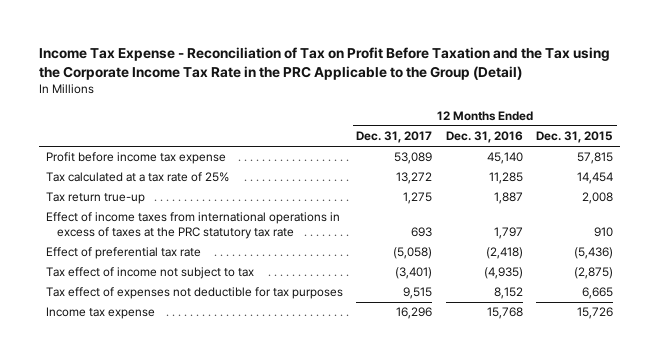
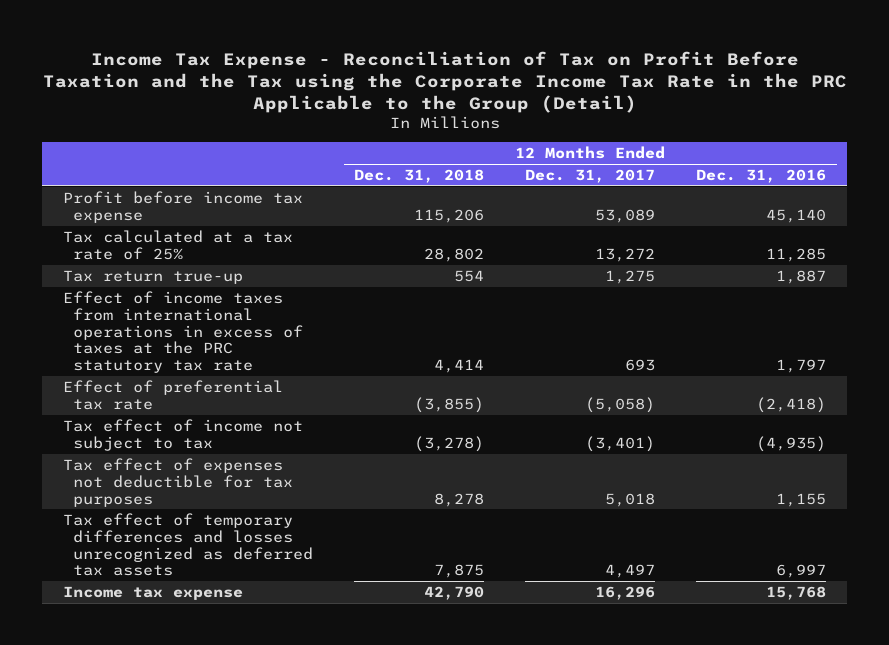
- | 12 Months Ended Dec. 31, 2017 | 12 Months Ended Dec. 31, 2016 | 12 Months Ended Dec. 31, 2015
+ | 12 Months Ended Dec. 31, 2018 | 12 Months Ended Dec. 31, 2017 | 12 Months Ended Dec. 31, 2016
- Tax effect of expenses not deductible for tax purposes | 9,515 | 8,152 | 6,665
+ Tax effect of expenses not deductible for tax purposes | 8,278 | 5,018 | 1,155
+ Tax effect of temporary differences and losses unrecognized as deferred tax assets | 7,875 | 4,497 | 6,997

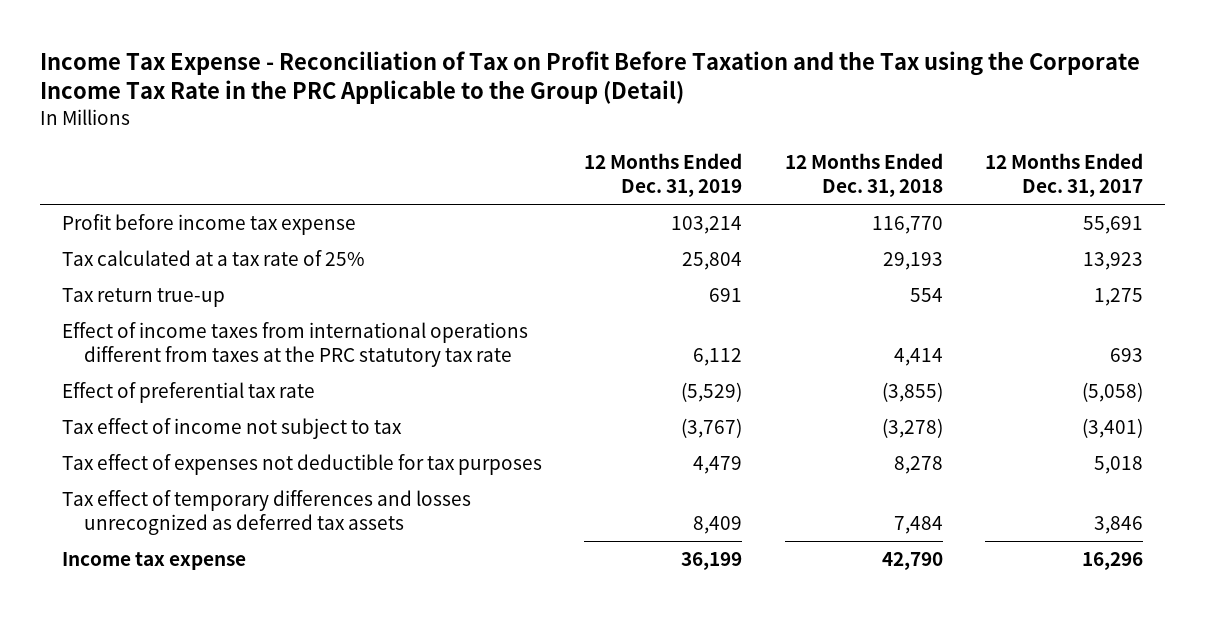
- | 12 Months Ended Dec. 31, 2018 | 12 Months Ended Dec. 31, 2017 | 12 Months Ended Dec. 31, 2016
+ | 12 Months Ended Dec. 31, 2019 | 12 Months Ended Dec. 31, 2018 | 12 Months Ended Dec. 31, 2017
- Profit before income tax expense | 115,206 | 53,089 | 45,140
- Tax calculated at a tax rate of 25% | 28,802 | 13,272 | 11,285
+ Profit before income tax expense | 103,214 | 116,770 | 55,691
+ Tax calculated at a tax rate of 25% | 25,804 | 29,193 | 13,923
- Effect of income taxes from international operations in excess of taxes at the PRC statutory tax rate | 4,414 | 693 | 1,797
+ Effect of income taxes from international operations different from taxes at the PRC statutory tax rate | 6,112 | 4,414 | 693
- Tax effect of temporary differences and losses unrecognized as deferred tax assets | 7,875 | 4,497 | 6,997
+ Tax effect of temporary differences and losses unrecognized as deferred tax assets | 8,409 | 7,484 | 3,846

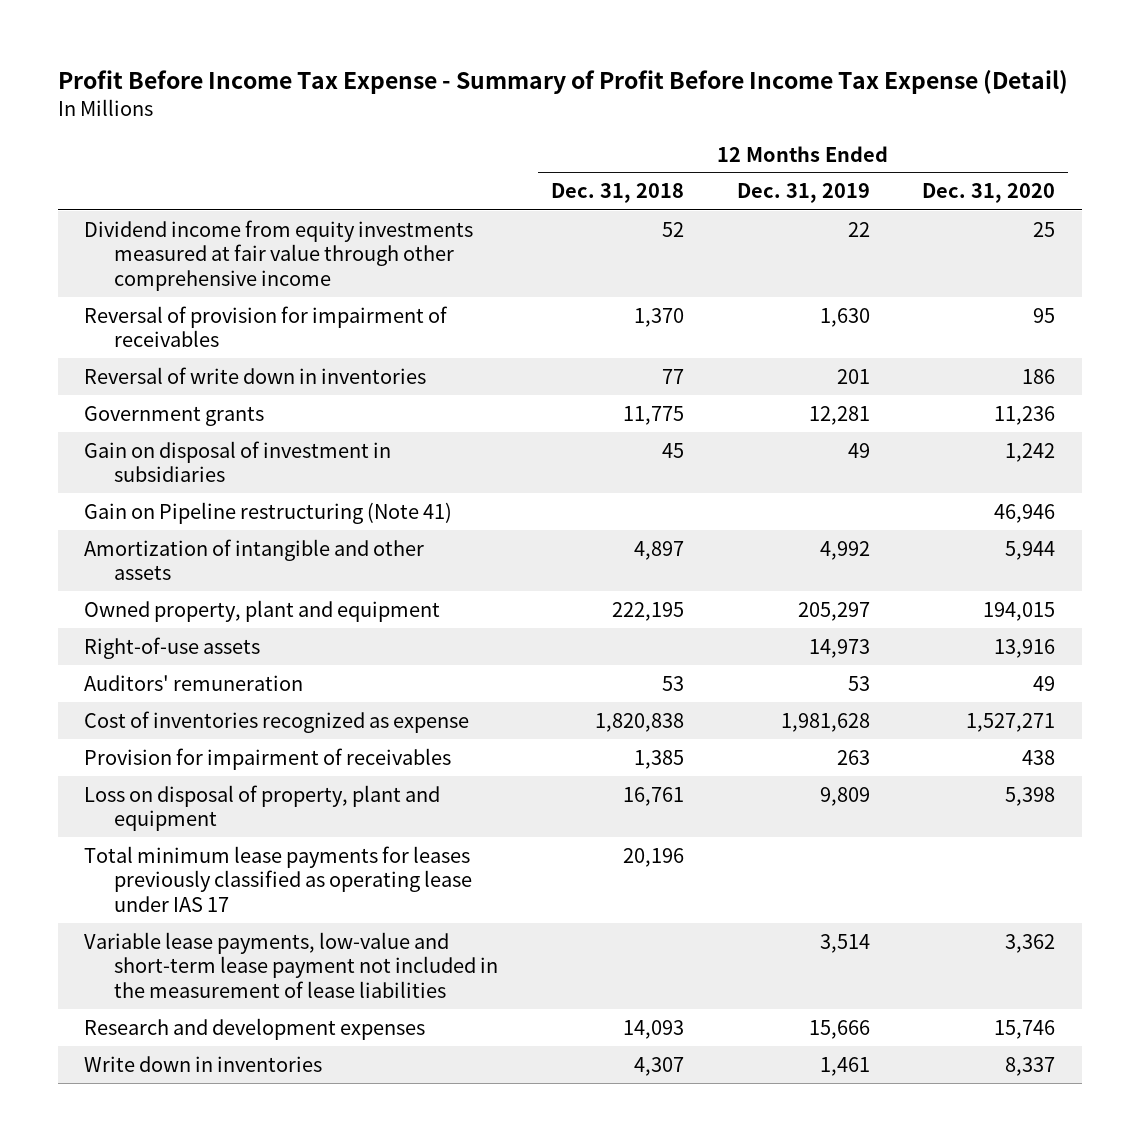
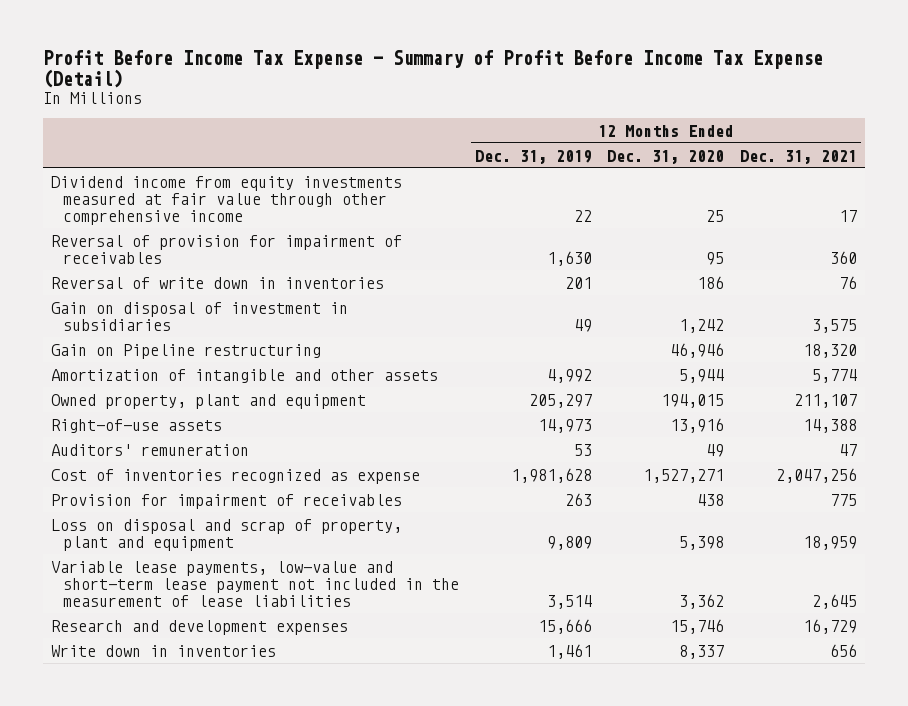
- | 12 Months Ended Dec. 31, 2018 | 12 Months Ended Dec. 31, 2019 | 12 Months Ended Dec. 31, 2020
+ | 12 Months Ended Dec. 31, 2019 | 12 Months Ended Dec. 31, 2020 | 12 Months Ended Dec. 31, 2021
- Government grants | 11,775 | 12,281 | 11,236
- Gain on Pipeline restructuring (Note 41) | | | 46,946
+ Gain on Pipeline restructuring | | 46,946 | 18,320
- Loss on disposal of property, plant and equipment | 16,761 | 9,809 | 5,398
- Total minimum lease payments for leases previously classified as operating lease under IAS 17 | 20,196 | |
+ Loss on disposal and scrap of property, plant and equipment | 9,809 | 5,398 | 18,959

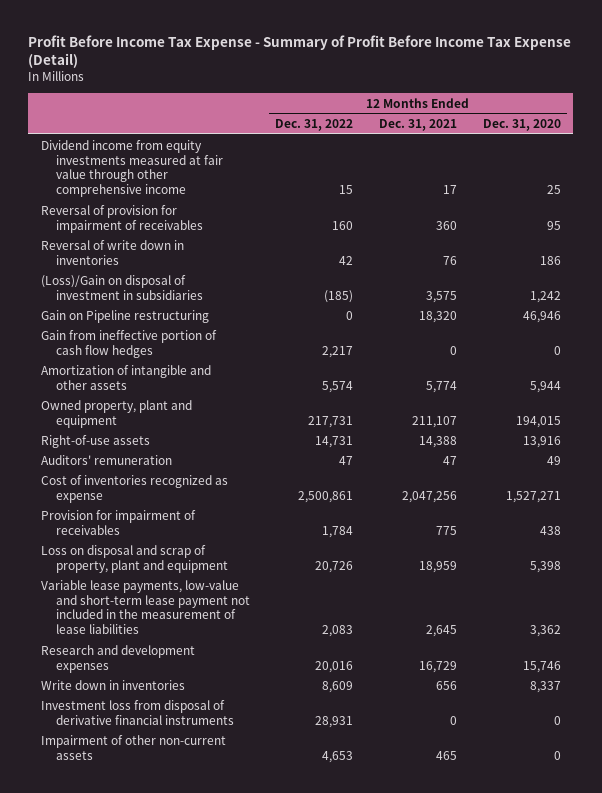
- | 12 Months Ended Dec. 31, 2019 | 12 Months Ended Dec. 31, 2020 | 12 Months Ended Dec. 31, 2021
+ | 12 Months Ended Dec. 31, 2022 | 12 Months Ended Dec. 31, 2021 | 12 Months Ended Dec. 31, 2020
- Gain on disposal of investment in subsidiaries | 49 | 1,242 | 3,575
+ (Loss)/Gain on disposal of investment in subsidiaries | (185) | 3,575 | 1,242
+ Gain from ineffective portion of cash flow hedges | 2,217 | 0 | 0
+ Investment loss from disposal of derivative financial instruments | 28,931 | 0 | 0
+ Impairment of other non-current assets | 4,653 | 465 | 0

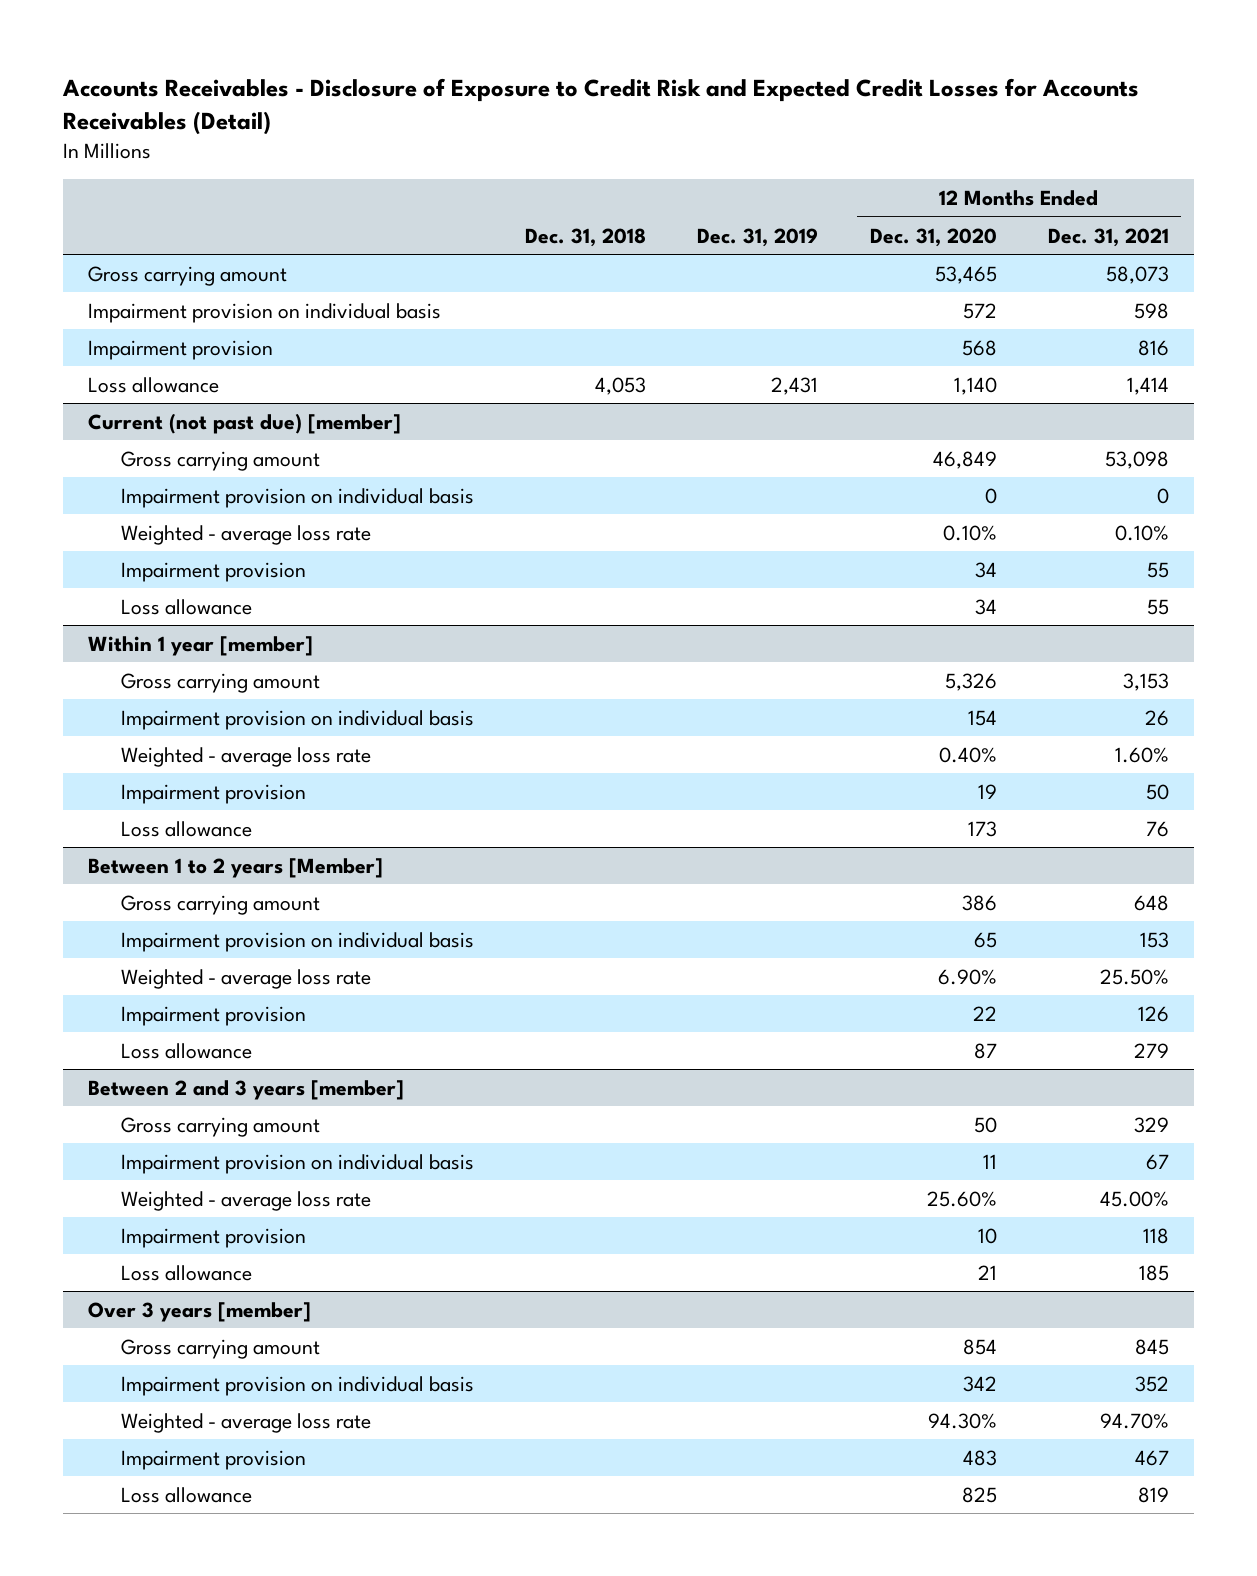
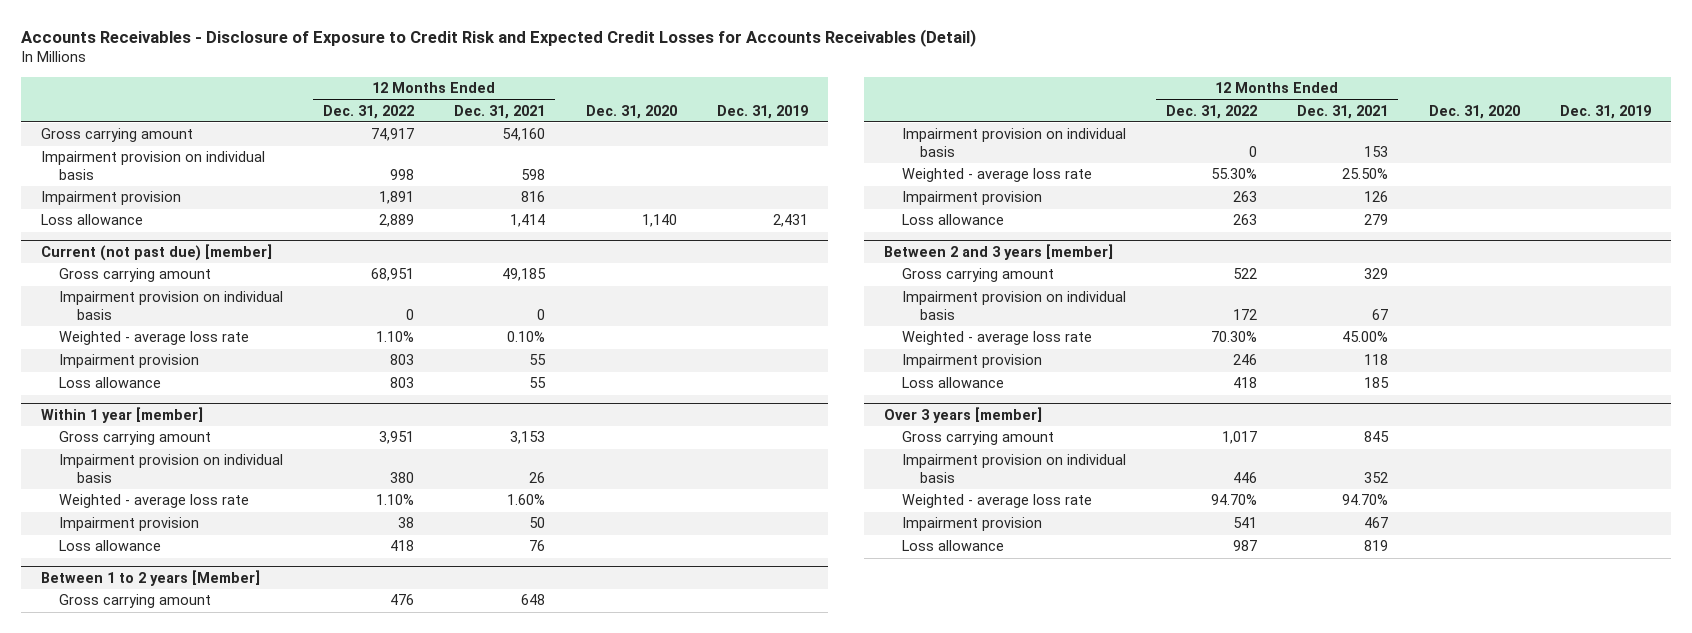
- | Dec. 31, 2018 | Dec. 31, 2019 | 12 Months Ended Dec. 31, 2020 | 12 Months Ended Dec. 31, 2021
+ | 12 Months Ended Dec. 31, 2022 | 12 Months Ended Dec. 31, 2021 | Dec. 31, 2020 | Dec. 31, 2019
- Gross carrying amount | | | 53,465 | 58,073
+ Gross carrying amount | 74,917 | 54,160 | |
@ Current (not past due) [member]
- Gross carrying amount | | | 46,849 | 53,098
+ Gross carrying amount | 68,951 | 49,185 | |

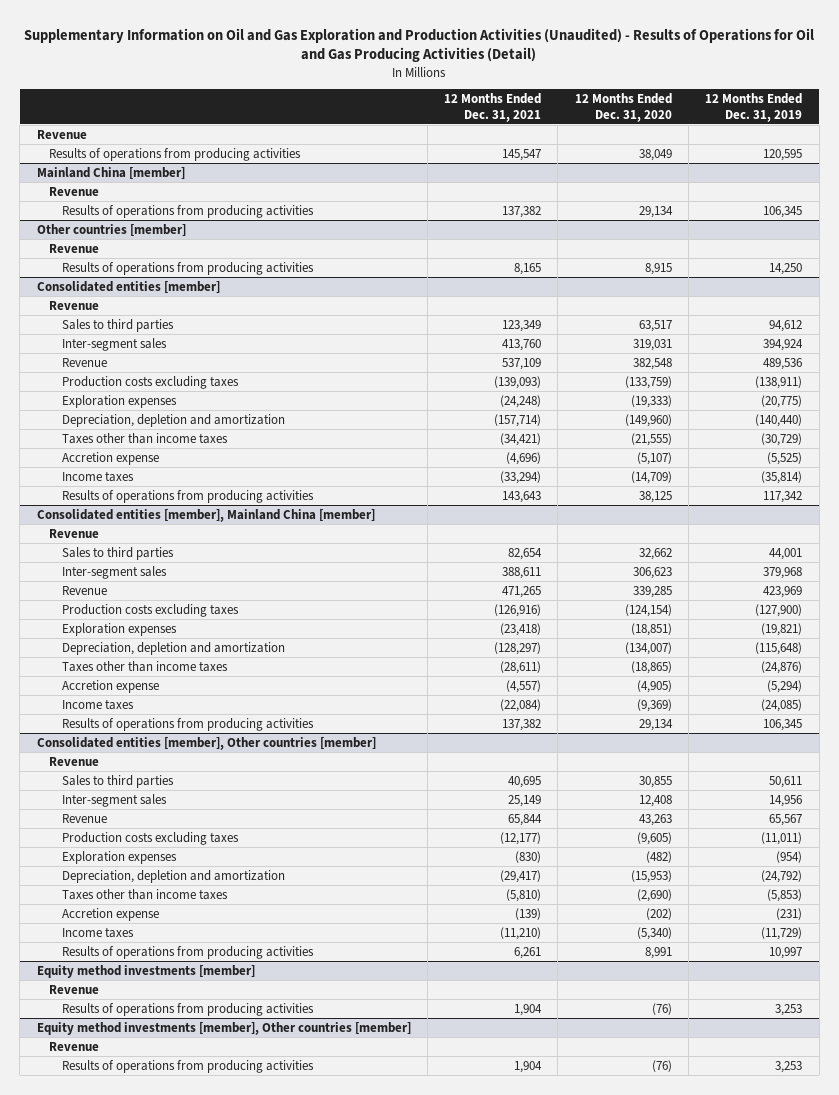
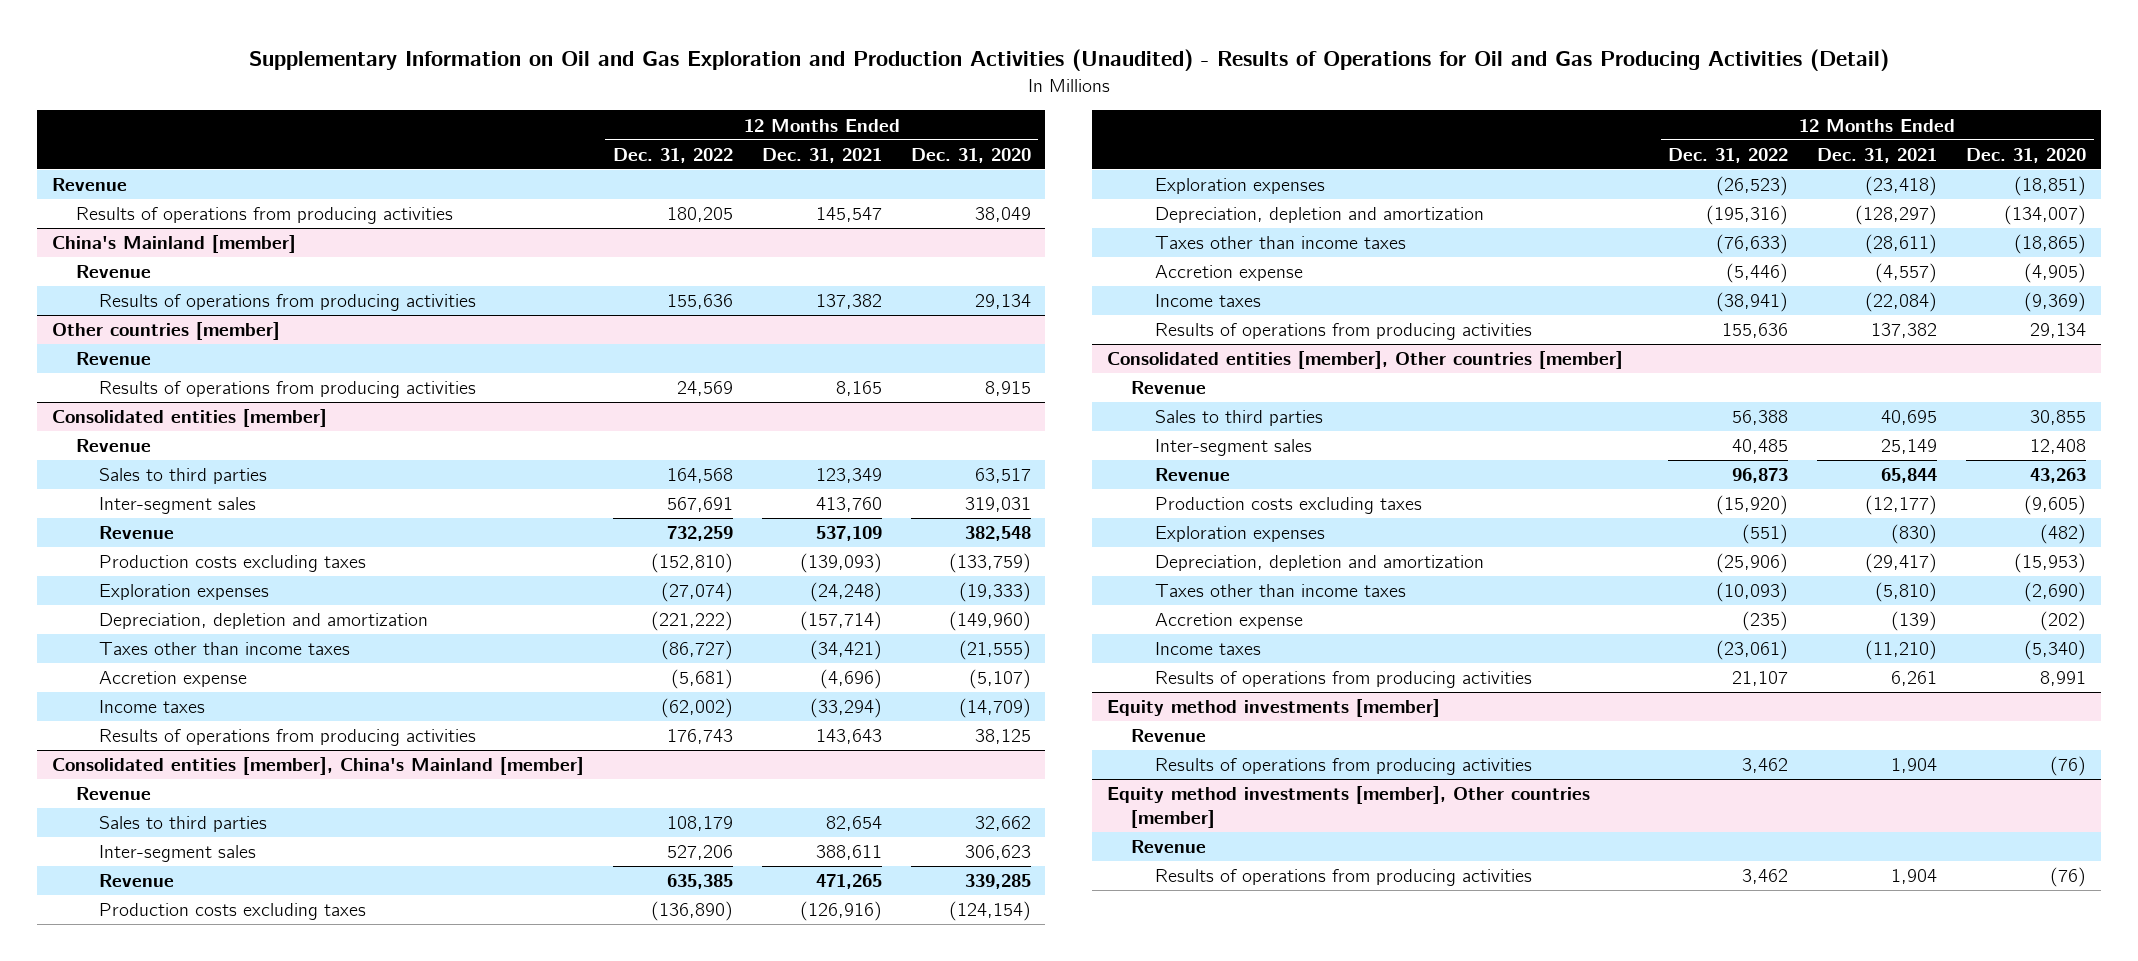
- | 12 Months Ended Dec. 31, 2021 | 12 Months Ended Dec. 31, 2020 | 12 Months Ended Dec. 31, 2019
+ | 12 Months Ended Dec. 31, 2022 | 12 Months Ended Dec. 31, 2021 | 12 Months Ended Dec. 31, 2020
- Mainland China [member]
+ China's Mainland [member]
- Consolidated entities [member], Mainland China [member]
+ Consolidated entities [member], China's Mainland [member]

